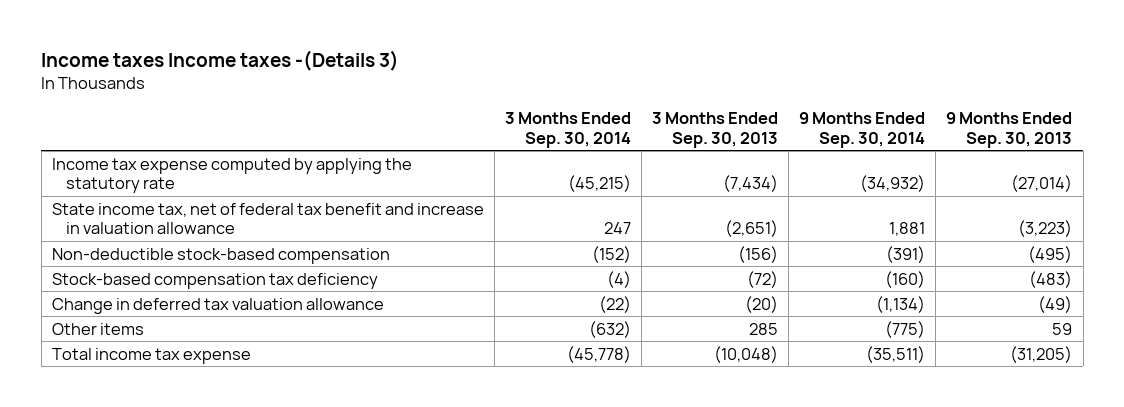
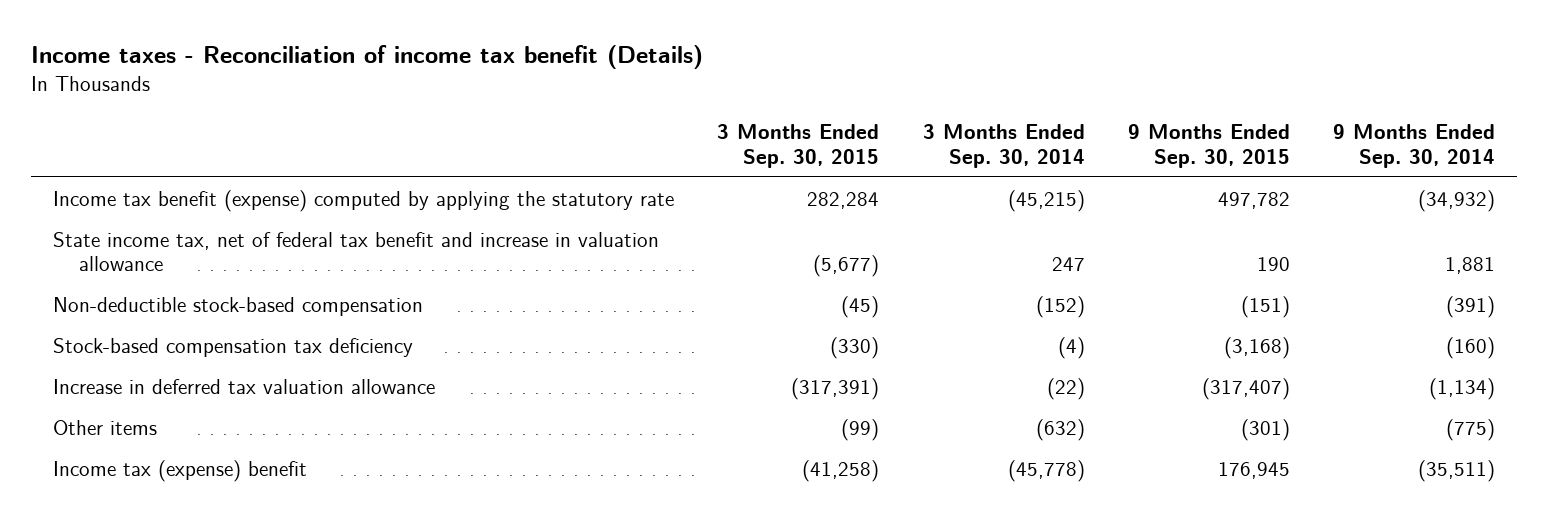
- Income taxes Income taxes -(Details 3)
+ Income taxes - Reconciliation of income tax benefit (Details)
- | 3 Months Ended Sep. 30, 2014 | 3 Months Ended Sep. 30, 2013 | 9 Months Ended Sep. 30, 2014 | 9 Months Ended Sep. 30, 2013
+ | 3 Months Ended Sep. 30, 2015 | 3 Months Ended Sep. 30, 2014 | 9 Months Ended Sep. 30, 2015 | 9 Months Ended Sep. 30, 2014
- Income tax expense computed by applying the statutory rate | (45,215) | (7,434) | (34,932) | (27,014)
+ Income tax benefit (expense) computed by applying the statutory rate | 282,284 | (45,215) | 497,782 | (34,932)
- Change in deferred tax valuation allowance | (22) | (20) | (1,134) | (49)
+ Increase in deferred tax valuation allowance | (317,391) | (22) | (317,407) | (1,134)
- Total income tax expense | (45,778) | (10,048) | (35,511) | (31,205)
+ Income tax (expense) benefit | (41,258) | (45,778) | 176,945 | (35,511)

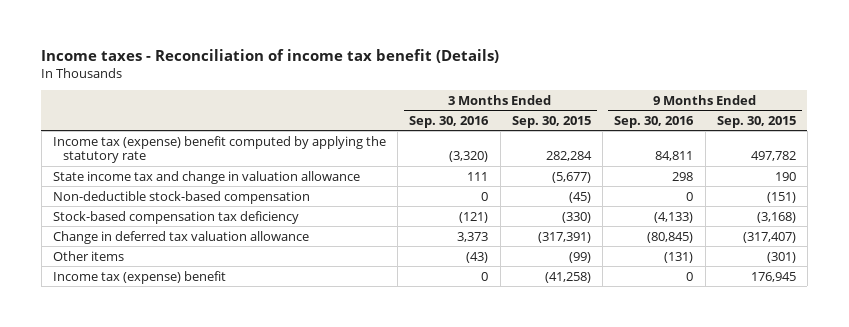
- | 3 Months Ended Sep. 30, 2015 | 3 Months Ended Sep. 30, 2014 | 9 Months Ended Sep. 30, 2015 | 9 Months Ended Sep. 30, 2014
+ | 3 Months Ended Sep. 30, 2016 | 3 Months Ended Sep. 30, 2015 | 9 Months Ended Sep. 30, 2016 | 9 Months Ended Sep. 30, 2015
- Income tax benefit (expense) computed by applying the statutory rate | 282,284 | (45,215) | 497,782 | (34,932)
- State income tax, net of federal tax benefit and increase in valuation allowance | (5,677) | 247 | 190 | 1,881
+ Income tax (expense) benefit computed by applying the statutory rate | (3,320) | 282,284 | 84,811 | 497,782
+ State income tax and change in valuation allowance | 111 | (5,677) | 298 | 190
- Increase in deferred tax valuation allowance | (317,391) | (22) | (317,407) | (1,134)
+ Change in deferred tax valuation allowance | 3,373 | (317,391) | (80,845) | (317,407)

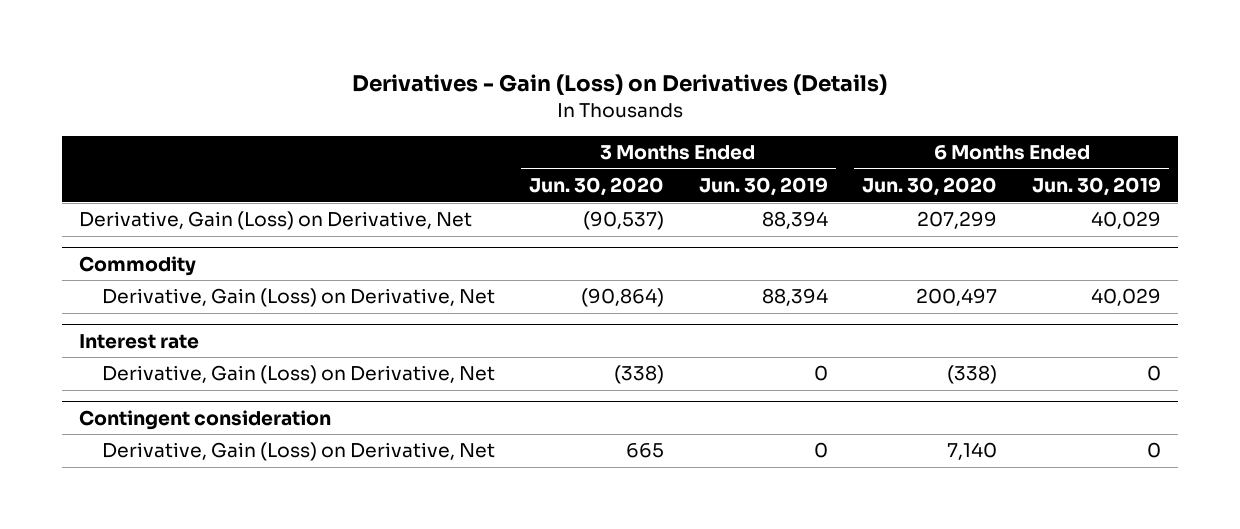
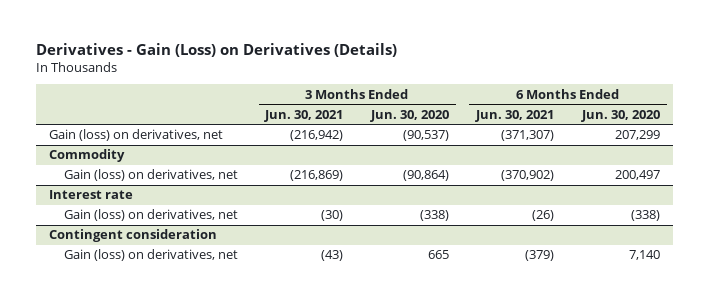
- | 3 Months Ended Jun. 30, 2020 | 3 Months Ended Jun. 30, 2019 | 6 Months Ended Jun. 30, 2020 | 6 Months Ended Jun. 30, 2019
+ | 3 Months Ended Jun. 30, 2021 | 3 Months Ended Jun. 30, 2020 | 6 Months Ended Jun. 30, 2021 | 6 Months Ended Jun. 30, 2020
- Derivative, Gain (Loss) on Derivative, Net | (90,537) | 88,394 | 207,299 | 40,029
+ Gain (loss) on derivatives, net | (216,942) | (90,537) | (371,307) | 207,299
@ Commodity
- Derivative, Gain (Loss) on Derivative, Net | (90,864) | 88,394 | 200,497 | 40,029
+ Gain (loss) on derivatives, net | (216,869) | (90,864) | (370,902) | 200,497
@ Interest rate
- Derivative, Gain (Loss) on Derivative, Net | (338) | 0 | (338) | 0
+ Gain (loss) on derivatives, net | (30) | (338) | (26) | (338)
@ Contingent consideration
- Derivative, Gain (Loss) on Derivative, Net | 665 | 0 | 7,140 | 0
+ Gain (loss) on derivatives, net | (43) | 665 | (379) | 7,140

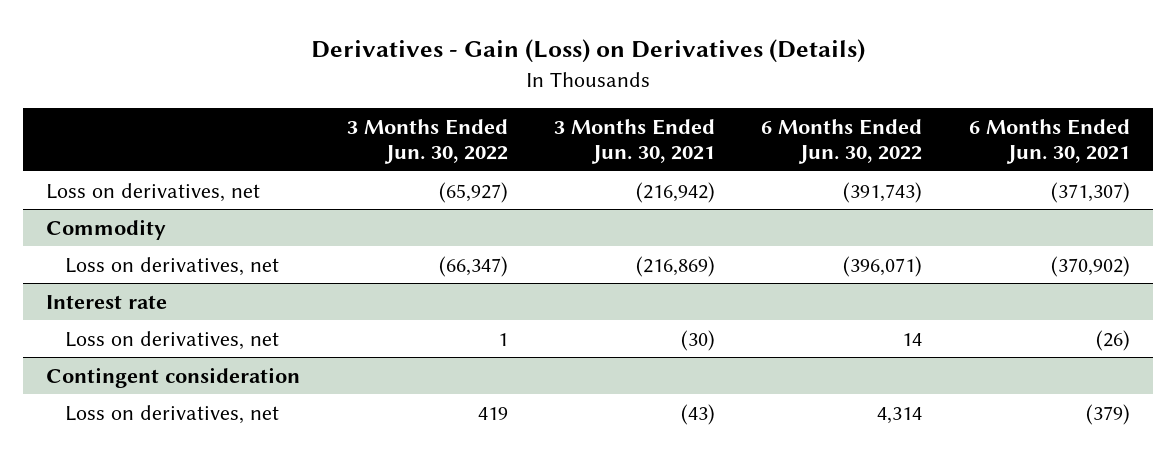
- | 3 Months Ended Jun. 30, 2021 | 3 Months Ended Jun. 30, 2020 | 6 Months Ended Jun. 30, 2021 | 6 Months Ended Jun. 30, 2020
+ | 3 Months Ended Jun. 30, 2022 | 3 Months Ended Jun. 30, 2021 | 6 Months Ended Jun. 30, 2022 | 6 Months Ended Jun. 30, 2021
- Gain (loss) on derivatives, net | (216,942) | (90,537) | (371,307) | 207,299
+ Loss on derivatives, net | (65,927) | (216,942) | (391,743) | (371,307)
@ Commodity
- Gain (loss) on derivatives, net | (216,869) | (90,864) | (370,902) | 200,497
+ Loss on derivatives, net | (66,347) | (216,869) | (396,071) | (370,902)
@ Interest rate
- Gain (loss) on derivatives, net | (30) | (338) | (26) | (338)
+ Loss on derivatives, net | 1 | (30) | 14 | (26)
@ Contingent consideration
- Gain (loss) on derivatives, net | (43) | 665 | (379) | 7,140
+ Loss on derivatives, net | 419 | (43) | 4,314 | (379)

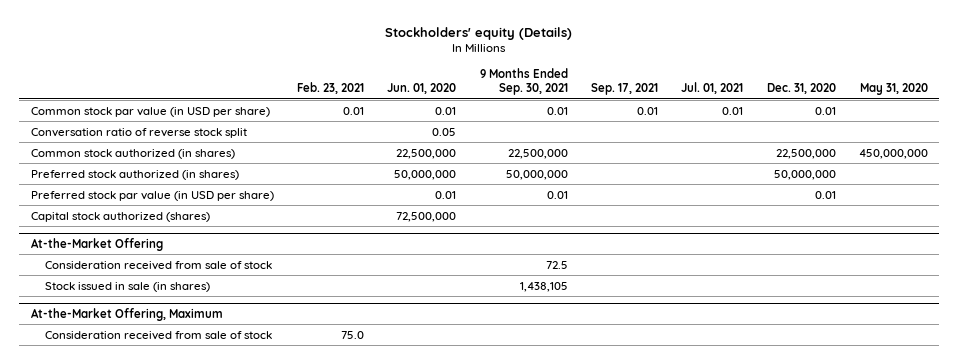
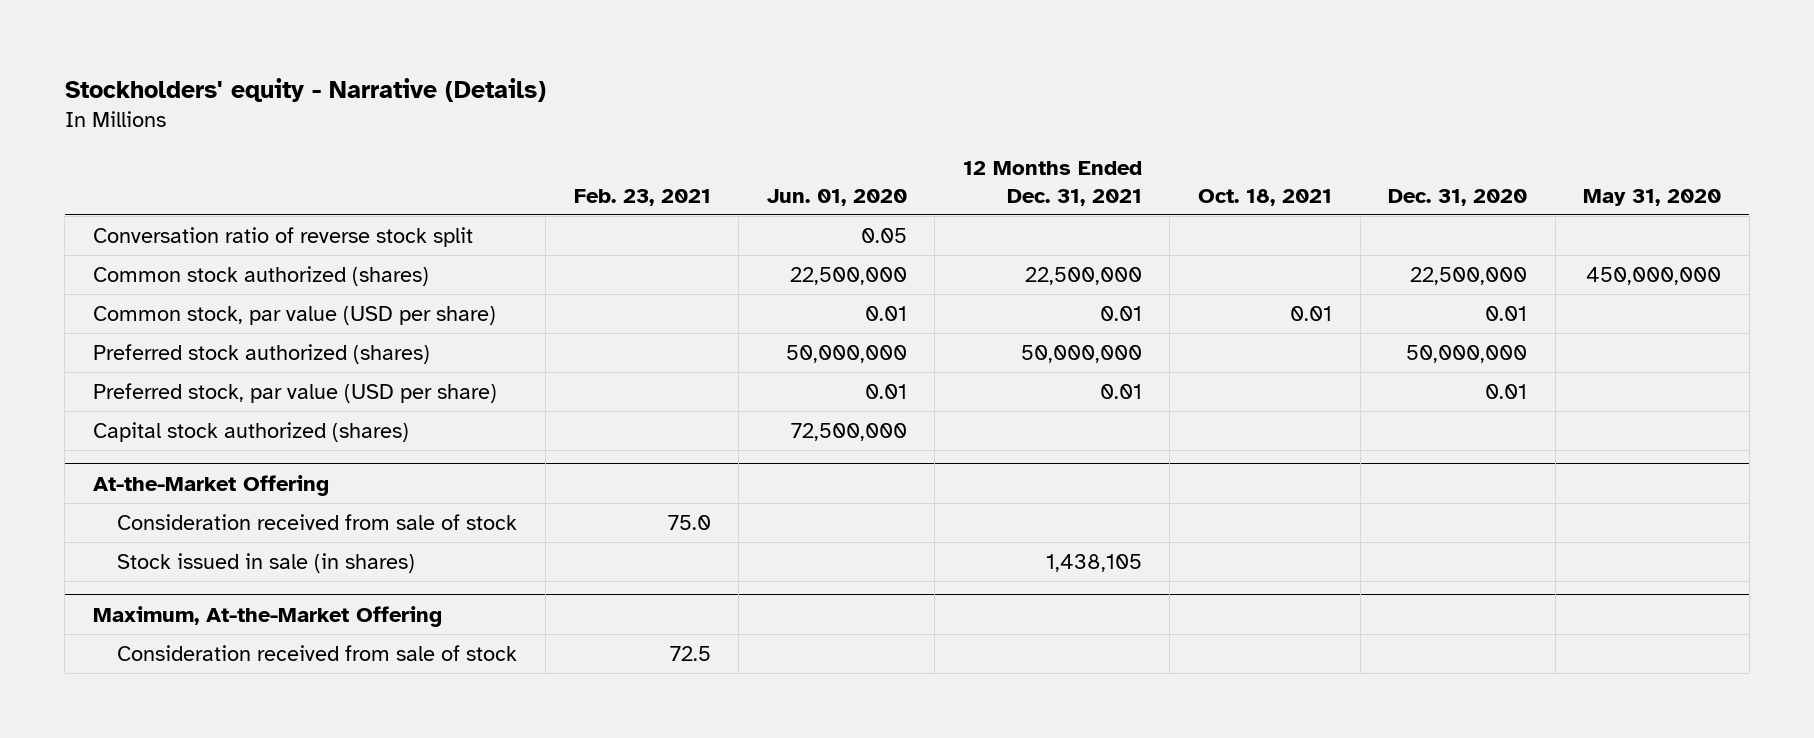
- Stockholders' equity (Details)
+ Stockholders' equity - Narrative (Details)
- | Feb. 23, 2021 | Jun. 01, 2020 | 9 Months Ended Sep. 30, 2021 | Sep. 17, 2021 | Jul. 01, 2021 | Dec. 31, 2020 | May 31, 2020
+ | Feb. 23, 2021 | Jun. 01, 2020 | 12 Months Ended Dec. 31, 2021 | Oct. 18, 2021 | Dec. 31, 2020 | May 31, 2020
- Common stock par value (in USD per share) | 0.01 | 0.01 | 0.01 | 0.01 | 0.01 | 0.01 |
- Common stock authorized (in shares) | | 22,500,000 | 22,500,000 | | | 22,500,000 | 450,000,000
- Preferred stock authorized (in shares) | | 50,000,000 | 50,000,000 | | | 50,000,000 |
- Preferred stock par value (in USD per share) | | 0.01 | 0.01 | | | 0.01 |
+ Common stock authorized (shares) | | 22,500,000 | 22,500,000 | | 22,500,000 | 450,000,000
+ Common stock, par value (USD per share) | | 0.01 | 0.01 | 0.01 | 0.01 |
+ Preferred stock authorized (shares) | | 50,000,000 | 50,000,000 | | 50,000,000 |
+ Preferred stock, par value (USD per share) | | 0.01 | 0.01 | | 0.01 |
@ At-the-Market Offering
- Consideration received from sale of stock | | | 72.5 | | | |
- At-the-Market Offering, Maximum
@ At-the-Market Offering
moved down: Stock issued in sale (in shares) | | | 1,438,105 | | |
+ Maximum, At-the-Market Offering
+ Consideration received from sale of stock | 72.5 | | | | |

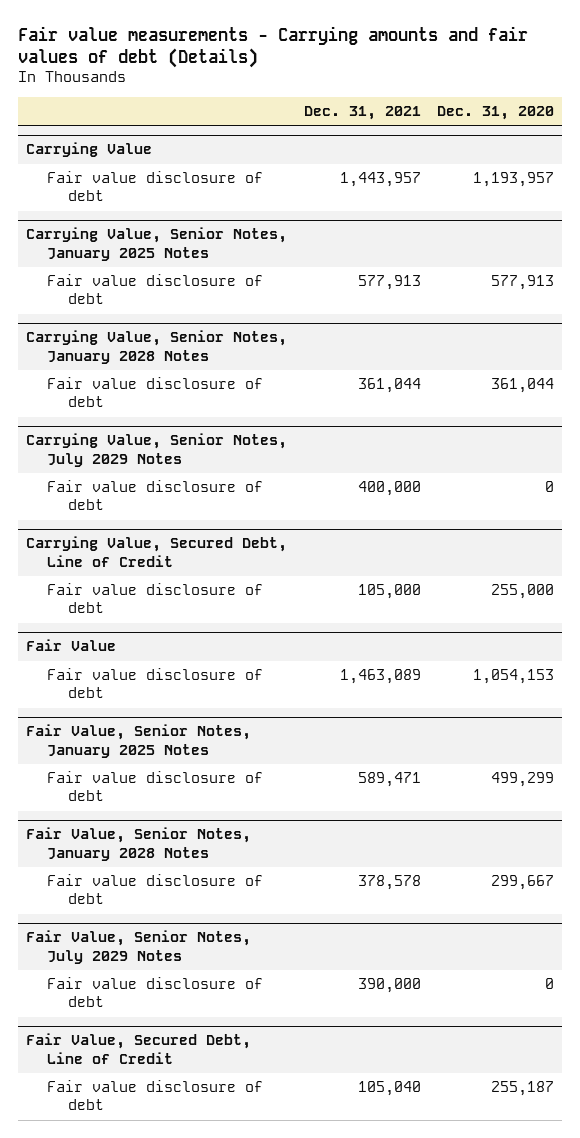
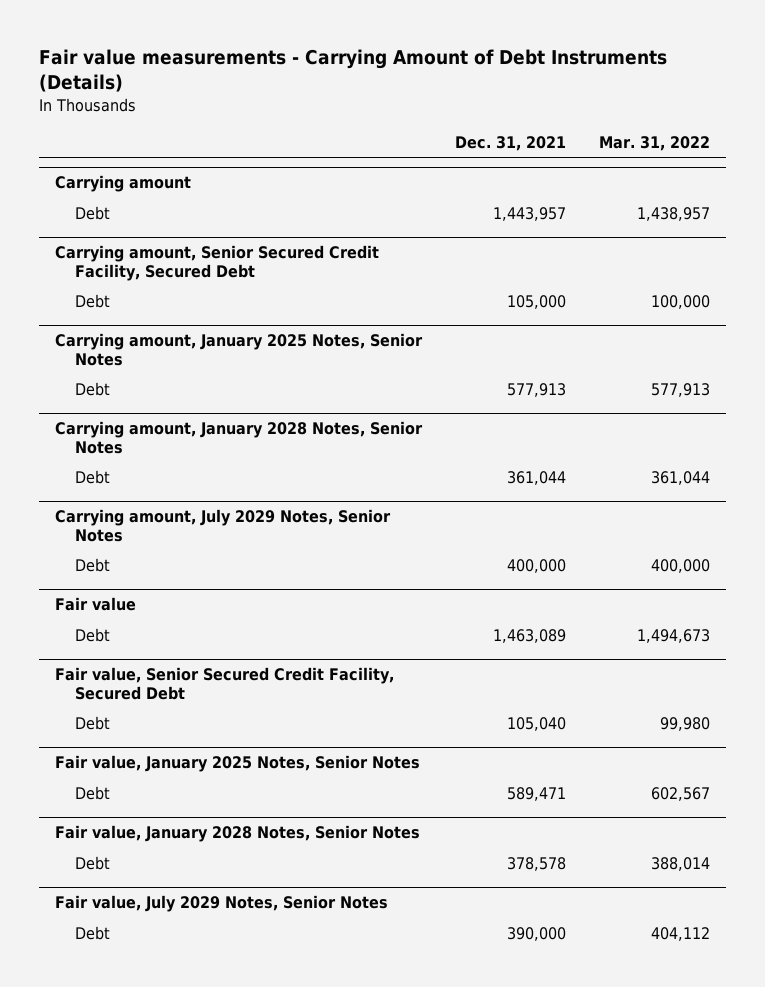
- Fair value measurements - Carrying amounts and fair values of debt (Details)
+ Fair value measurements - Carrying Amount of Debt Instruments (Details)
- | Dec. 31, 2021 | Dec. 31, 2020
+ | Dec. 31, 2021 | Mar. 31, 2022
- Carrying Value
- Fair value disclosure of debt | 1,443,957 | 1,193,957
- Carrying Value, Senior Notes, January 2025 Notes
- Fair value disclosure of debt | 577,913 | 577,913
- Carrying Value, Senior Notes, January 2028 Notes
- Fair value disclosure of debt | 361,044 | 361,044
- Carrying Value, Senior Notes, July 2029 Notes
- Fair value disclosure of debt | 400,000 | 0
- Carrying Value, Secured Debt, Line of Credit
- Fair value disclosure of debt | 105,000 | 255,000
- Fair Value
- Fair value disclosure of debt | 1,463,089 | 1,054,153
- Fair Value, Senior Notes, January 2025 Notes
- Fair value disclosure of debt | 589,471 | 499,299
- Fair Value, Senior Notes, January 2028 Notes
- Fair value disclosure of debt | 378,578 | 299,667
- Fair Value, Senior Notes, July 2029 Notes
- Fair value disclosure of debt | 390,000 | 0
- Fair Value, Secured Debt, Line of Credit
- Fair value disclosure of debt | 105,040 | 255,187
+ Carrying amount
+ Debt | 1,443,957 | 1,438,957
+ Carrying amount, Senior Secured Credit Facility, Secured Debt
+ Debt | 105,000 | 100,000
+ Carrying amount, January 2025 Notes, Senior Notes
+ Debt | 577,913 | 577,913
+ Carrying amount, January 2028 Notes, Senior Notes
+ Debt | 361,044 | 361,044
+ Carrying amount, July 2029 Notes, Senior Notes
+ Debt | 400,000 | 400,000
+ Fair value
+ Debt | 1,463,089 | 1,494,673
+ Fair value, Senior Secured Credit Facility, Secured Debt
+ Debt | 105,040 | 99,980
+ Fair value, January 2025 Notes, Senior Notes
+ Debt | 589,471 | 602,567
+ Fair value, January 2028 Notes, Senior Notes
+ Debt | 378,578 | 388,014
+ Fair value, July 2029 Notes, Senior Notes
+ Debt | 390,000 | 404,112

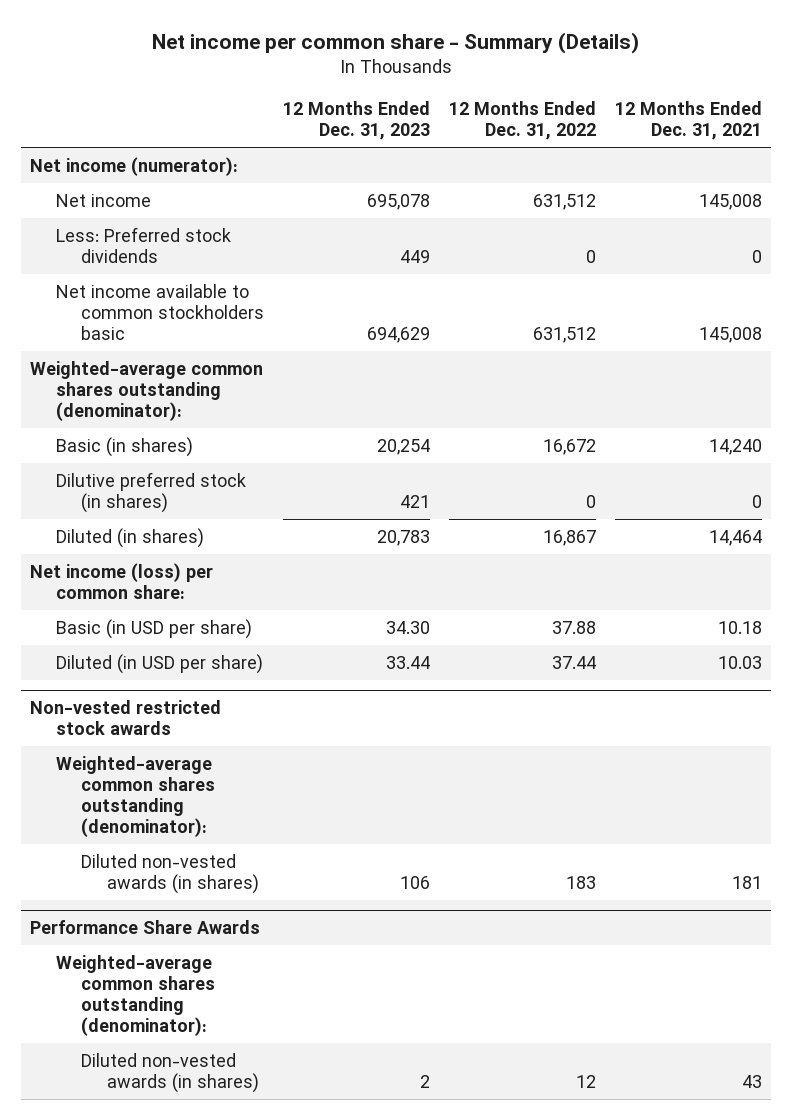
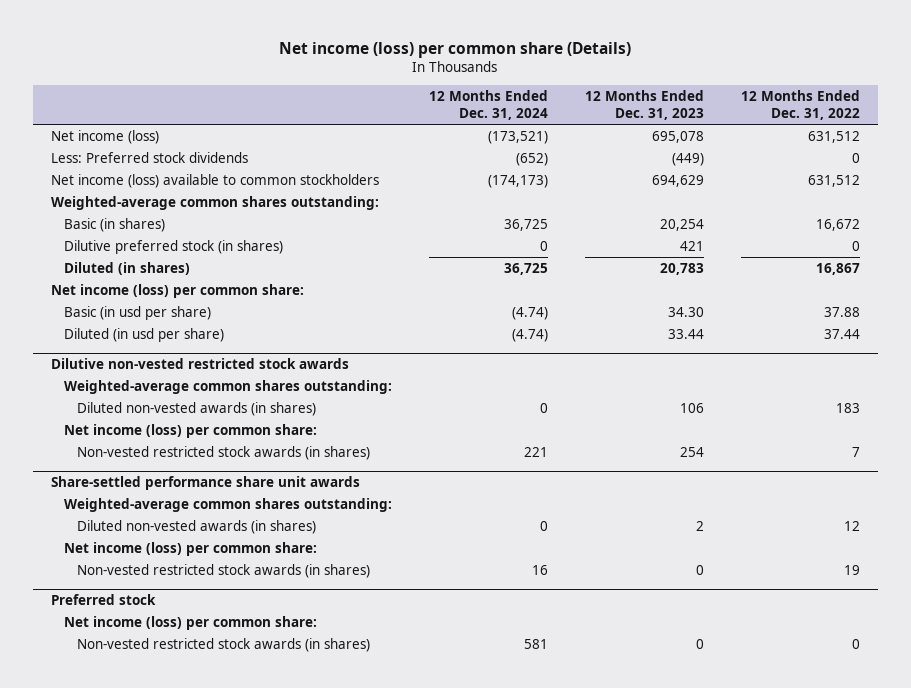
- Net income per common share - Summary (Details)
+ Net income (loss) per common share (Details)
- | 12 Months Ended Dec. 31, 2023 | 12 Months Ended Dec. 31, 2022 | 12 Months Ended Dec. 31, 2021
+ | 12 Months Ended Dec. 31, 2024 | 12 Months Ended Dec. 31, 2023 | 12 Months Ended Dec. 31, 2022
- Net income (numerator):
- Net income | 695,078 | 631,512 | 145,008
- Less: Preferred stock dividends | 449 | 0 | 0
- Net income available to common stockholders basic | 694,629 | 631,512 | 145,008
- Weighted-average common shares outstanding (denominator):
+ Net income (loss) | (173,521) | 695,078 | 631,512
+ Less: Preferred stock dividends | (652) | (449) | 0
+ Net income (loss) available to common stockholders | (174,173) | 694,629 | 631,512
+ Weighted-average common shares outstanding:
- Basic (in USD per share) | 34.30 | 37.88 | 10.18
- Diluted (in USD per share) | 33.44 | 37.44 | 10.03
- Non-vested restricted stock awards
- Weighted-average common shares outstanding (denominator):
+ Basic (in usd per share) | (4.74) | 34.30 | 37.88
+ Diluted (in usd per share) | (4.74) | 33.44 | 37.44
+ Dilutive non-vested restricted stock awards
+ Weighted-average common shares outstanding:
- Performance Share Awards
- Weighted-average common shares outstanding (denominator):
+ Net income (loss) per common share:
+ Non-vested restricted stock awards (in shares) | 221 | 254 | 7
+ Share-settled performance share unit awards
+ Weighted-average common shares outstanding:
+ Net income (loss) per common share:
+ Non-vested restricted stock awards (in shares) | 16 | 0 | 19
+ Preferred stock
+ Net income (loss) per common share:
+ Non-vested restricted stock awards (in shares) | 581 | 0 | 0

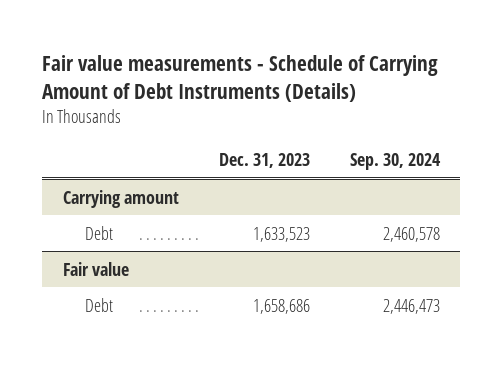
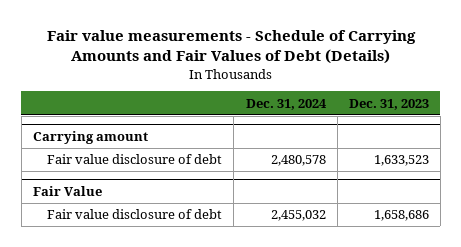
- Fair value measurements - Schedule of Carrying Amount of Debt Instruments (Details)
+ Fair value measurements - Schedule of Carrying Amounts and Fair Values of Debt (Details)
- | Dec. 31, 2023 | Sep. 30, 2024
+ | Dec. 31, 2024 | Dec. 31, 2023
@ Carrying amount
- Debt | 1,633,523 | 2,460,578
- Fair value
- Debt | 1,658,686 | 2,446,473
@ Carrying amount
+ Fair value disclosure of debt | 2,480,578 | 1,633,523
+ Fair Value
+ Fair value disclosure of debt | 2,455,032 | 1,658,686

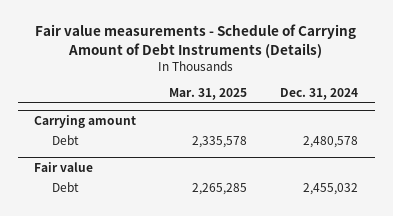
- Fair value measurements - Schedule of Carrying Amounts and Fair Values of Debt (Details)
+ Fair value measurements - Schedule of Carrying Amount of Debt Instruments (Details)
- | Dec. 31, 2024 | Dec. 31, 2023
+ | Mar. 31, 2025 | Dec. 31, 2024
@ Carrying amount
- Fair value disclosure of debt | 2,480,578 | 1,633,523
- Fair Value
- Fair value disclosure of debt | 2,455,032 | 1,658,686
@ Carrying amount
+ Debt | 2,335,578 | 2,480,578
+ Fair value
+ Debt | 2,265,285 | 2,455,032

